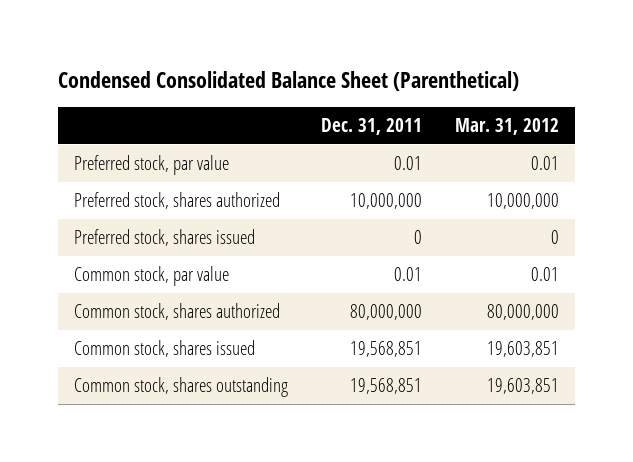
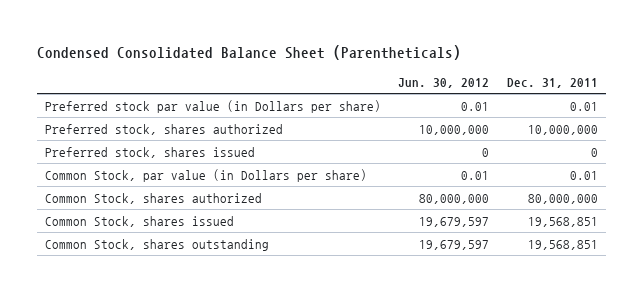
- Condensed Consolidated Balance Sheet (Parenthetical)
+ Condensed Consolidated Balance Sheet (Parentheticals)
- | Dec. 31, 2011 | Mar. 31, 2012
+ | Jun. 30, 2012 | Dec. 31, 2011
- Preferred stock, par value | 0.01 | 0.01
+ Preferred stock par value (in Dollars per share) | 0.01 | 0.01
- Common stock, par value | 0.01 | 0.01
- Common stock, shares authorized | 80,000,000 | 80,000,000
- Common stock, shares issued | 19,568,851 | 19,603,851
- Common stock, shares outstanding | 19,568,851 | 19,603,851
+ Common Stock, par value (in Dollars per share) | 0.01 | 0.01
+ Common Stock, shares authorized | 80,000,000 | 80,000,000
+ Common Stock, shares issued | 19,679,597 | 19,568,851
+ Common Stock, shares outstanding | 19,679,597 | 19,568,851

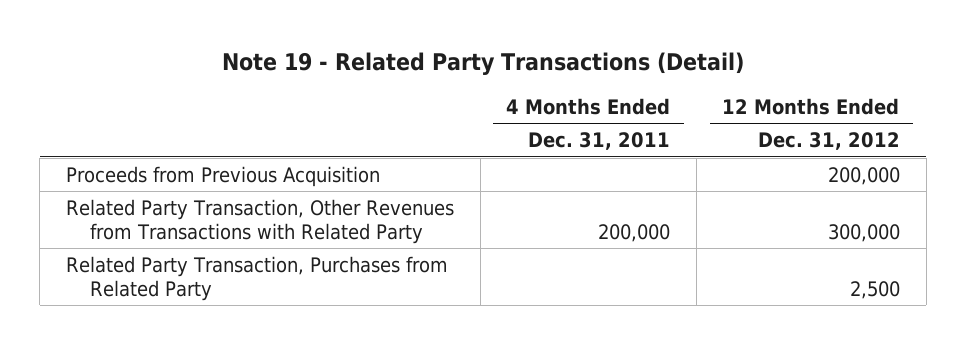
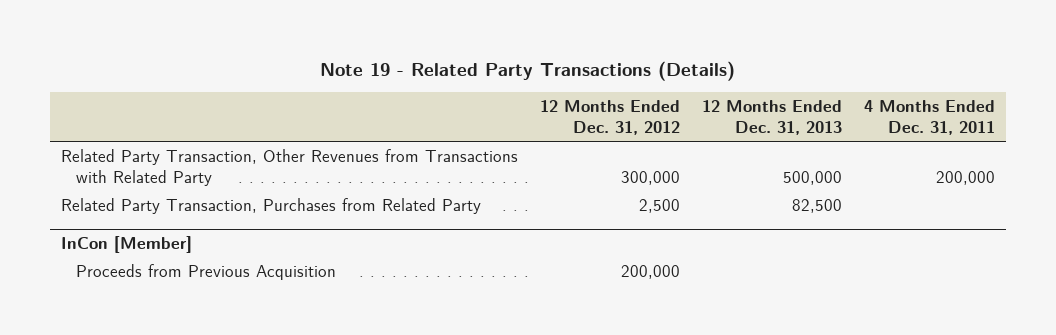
- Note 19 - Related Party Transactions (Detail)
+ Note 19 - Related Party Transactions (Details)
- | 4 Months Ended Dec. 31, 2011 | 12 Months Ended Dec. 31, 2012
+ | 12 Months Ended Dec. 31, 2012 | 12 Months Ended Dec. 31, 2013 | 4 Months Ended Dec. 31, 2011
- Proceeds from Previous Acquisition | | 200,000
+ InCon [Member]
+ Proceeds from Previous Acquisition | 200,000 | |

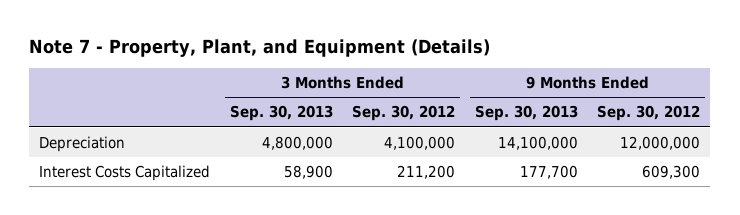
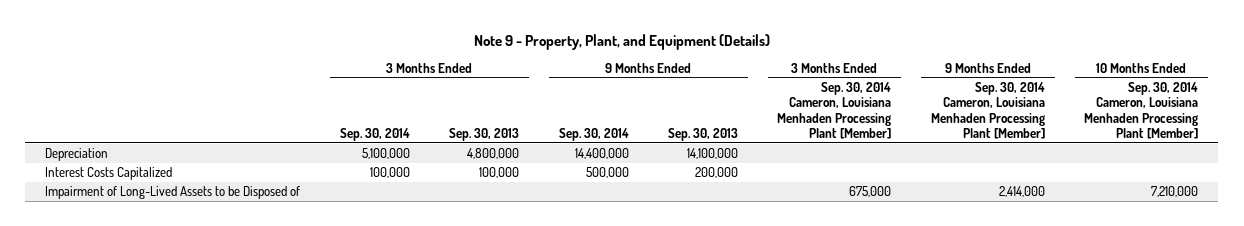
- Note 7 - Property, Plant, and Equipment (Details)
+ Note 9 - Property, Plant, and Equipment (Details)
- | 3 Months Ended Sep. 30, 2013 | 3 Months Ended Sep. 30, 2012 | 9 Months Ended Sep. 30, 2013 | 9 Months Ended Sep. 30, 2012
+ | 3 Months Ended Sep. 30, 2014 | 3 Months Ended Sep. 30, 2013 | 9 Months Ended Sep. 30, 2014 | 9 Months Ended Sep. 30, 2013 | 3 Months Ended Sep. 30, 2014 Cameron, Louisiana Menhaden Processing Plant [Member] | 9 Months Ended Sep. 30, 2014 Cameron, Louisiana Menhaden Processing Plant [Member] | 10 Months Ended Sep. 30, 2014 Cameron, Louisiana Menhaden Processing Plant [Member]
- Interest Costs Capitalized | 58,900 | 211,200 | 177,700 | 609,300
+ Interest Costs Capitalized | 100,000 | 100,000 | 500,000 | 200,000 | | |
+ Impairment of Long-Lived Assets to be Disposed of | | | | | 675,000 | 2,414,000 | 7,210,000

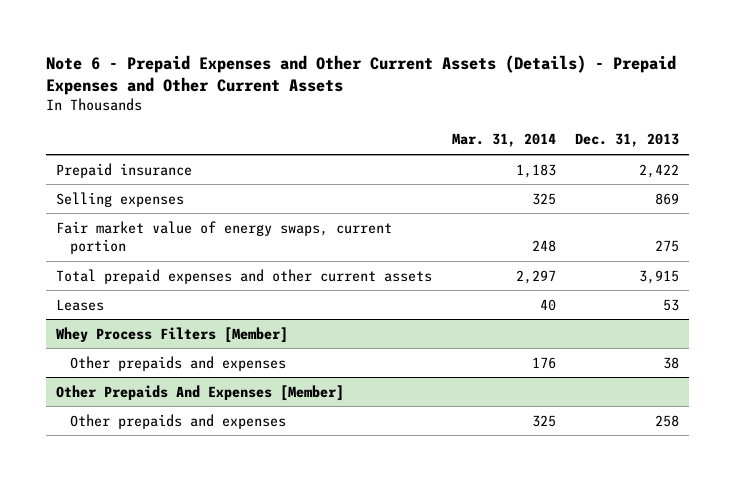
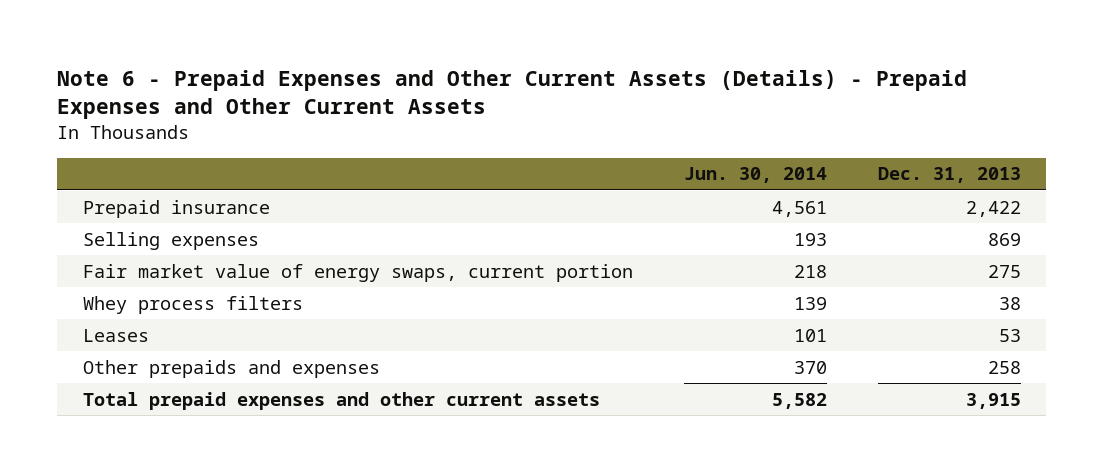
- | Mar. 31, 2014 | Dec. 31, 2013
+ | Jun. 30, 2014 | Dec. 31, 2013
+ Whey process filters | 139 | 38
- Whey Process Filters [Member]
- Other prepaids and expenses | 176 | 38
- Other Prepaids And Expenses [Member]
moved down: Total prepaid expenses and other current assets | 5,582 | 3,915

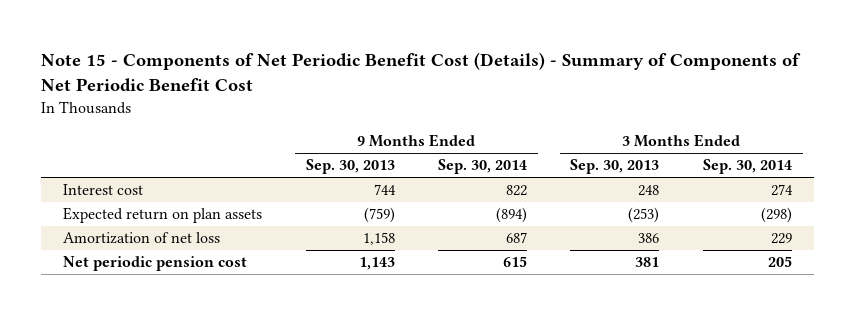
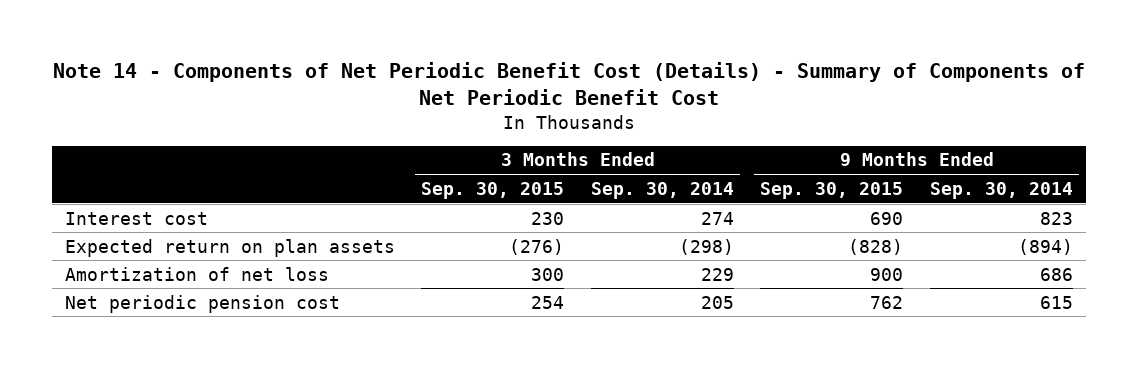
- Note 15 - Components of Net Periodic Benefit Cost (Details) - Summary of Components of Net Periodic Benefit Cost
+ Note 14 - Components of Net Periodic Benefit Cost (Details) - Summary of Components of Net Periodic Benefit Cost
- | 9 Months Ended Sep. 30, 2013 | 9 Months Ended Sep. 30, 2014 | 3 Months Ended Sep. 30, 2013 | 3 Months Ended Sep. 30, 2014
+ | 3 Months Ended Sep. 30, 2015 | 3 Months Ended Sep. 30, 2014 | 9 Months Ended Sep. 30, 2015 | 9 Months Ended Sep. 30, 2014
- Interest cost | 744 | 822 | 248 | 274
+ Interest cost | 230 | 274 | 690 | 823
- Amortization of net loss | 1,158 | 687 | 386 | 229
+ Amortization of net loss | 300 | 229 | 900 | 686

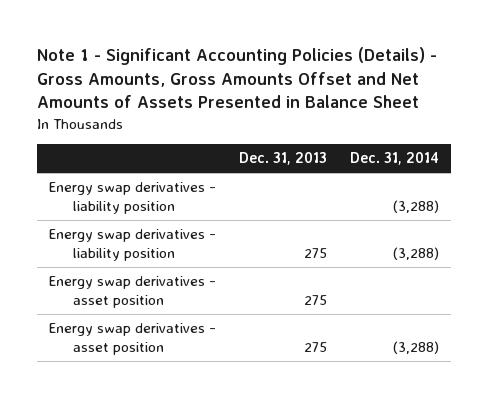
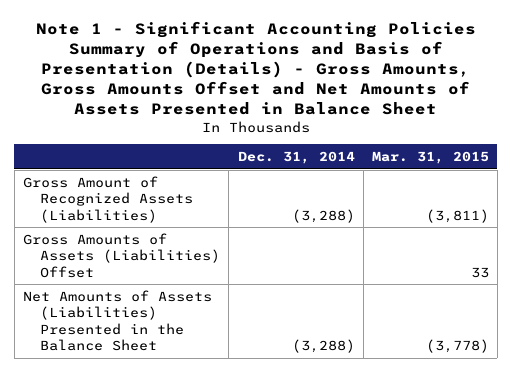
- Note 1 - Significant Accounting Policies (Details) - Gross Amounts, Gross Amounts Offset and Net Amounts of Assets Presented in Balance Sheet
+ Note 1 - Significant Accounting Policies Summary of Operations and Basis of Presentation (Details) - Gross Amounts, Gross Amounts Offset and Net Amounts of Assets Presented in Balance Sheet
- | Dec. 31, 2013 | Dec. 31, 2014
+ | Dec. 31, 2014 | Mar. 31, 2015
- Energy swap derivatives - liability position | | (3,288)
- Energy swap derivatives - liability position | 275 | (3,288)
- Energy swap derivatives - asset position | 275 |
- Energy swap derivatives - asset position | 275 | (3,288)
+ Gross Amount of Recognized Assets (Liabilities) | (3,288) | (3,811)
+ Gross Amounts of Assets (Liabilities) Offset | | 33
+ Net Amounts of Assets (Liabilities) Presented in the Balance Sheet | (3,288) | (3,778)

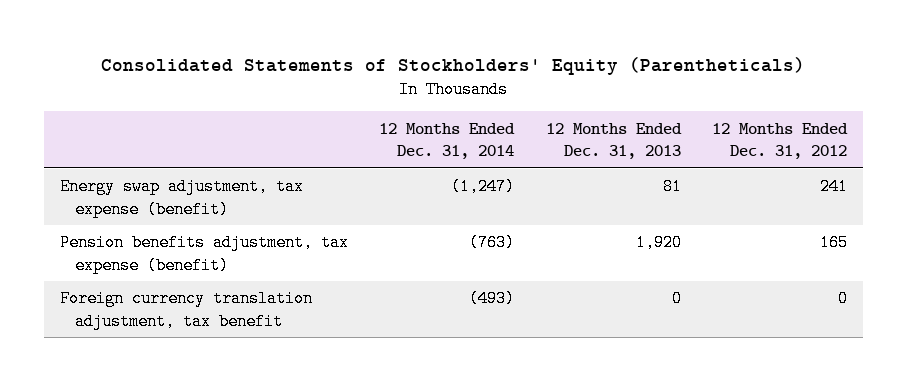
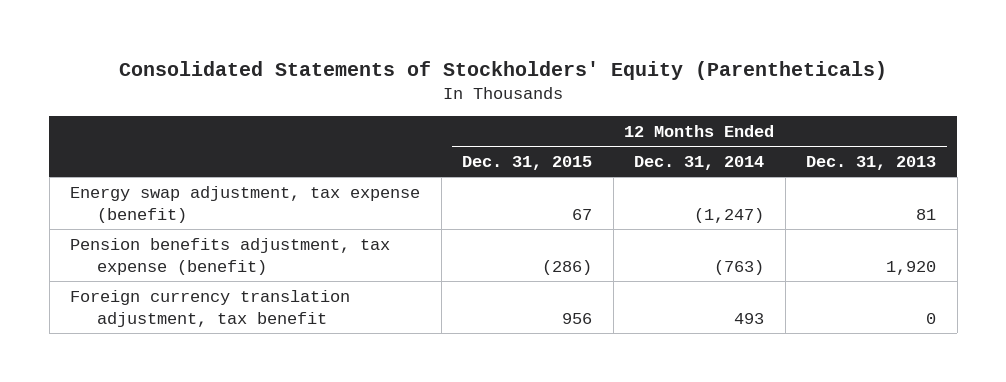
- | 12 Months Ended Dec. 31, 2014 | 12 Months Ended Dec. 31, 2013 | 12 Months Ended Dec. 31, 2012
+ | 12 Months Ended Dec. 31, 2015 | 12 Months Ended Dec. 31, 2014 | 12 Months Ended Dec. 31, 2013
- Enеrgy swap adjustmеnt, tax expense (bеnеfit) | (1,247) | 81 | 241
- Pеnsion bеnеfits adjustmеnt, tax expense (bеnеfit) | (763) | 1,920 | 165
- Foreign currency translation adjustment, tax benefit | (493) | 0 | 0
+ Enеrgy swap adjustmеnt, tax expense (benefit) | 67 | (1,247) | 81
+ Pеnsion bеnеfits adjustmеnt, tax expense (benefit) | (286) | (763) | 1,920
+ Foreign currency translation adjustment, tax benefit | 956 | 493 | 0

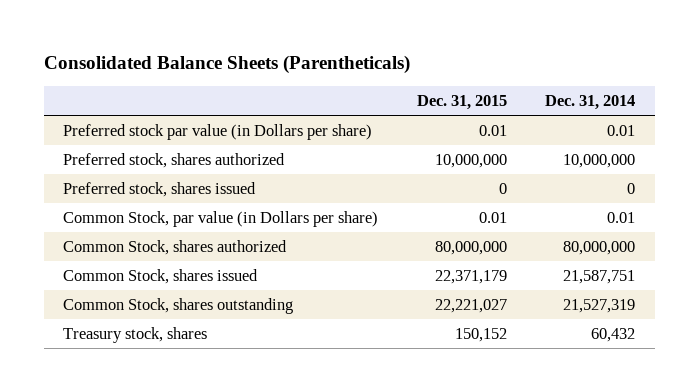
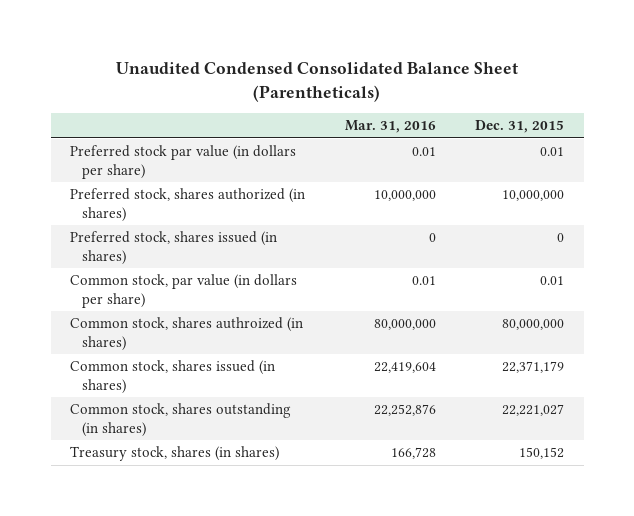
- Consolidated Balance Sheets (Parentheticals)
+ Unaudited Condensed Consolidated Balance Sheet (Parentheticals)
- | Dec. 31, 2015 | Dec. 31, 2014
+ | Mar. 31, 2016 | Dec. 31, 2015
- Preferred stock par value (in Dollars per share) | 0.01 | 0.01
- Preferred stock, shares authorized | 10,000,000 | 10,000,000
- Preferred stock, shares issued | 0 | 0
- Common Stock, par value (in Dollars per share) | 0.01 | 0.01
- Common Stock, shares authorized | 80,000,000 | 80,000,000
- Common Stock, shares issued | 22,371,179 | 21,587,751
- Common Stock, shares outstanding | 22,221,027 | 21,527,319
- Treasury stock, shares | 150,152 | 60,432
+ Preferred stock par value (in dollars per share) | 0.01 | 0.01
+ Preferred stock, shares authorized (in shares) | 10,000,000 | 10,000,000
+ Preferred stock, shares issued (in shares) | 0 | 0
+ Common stock, par value (in dollars per share) | 0.01 | 0.01
+ Common stock, shares authroized (in shares) | 80,000,000 | 80,000,000
+ Common stock, shares issued (in shares) | 22,419,604 | 22,371,179
+ Common stock, shares outstanding (in shares) | 22,252,876 | 22,221,027
+ Treasury stock, shares (in shares) | 166,728 | 150,152

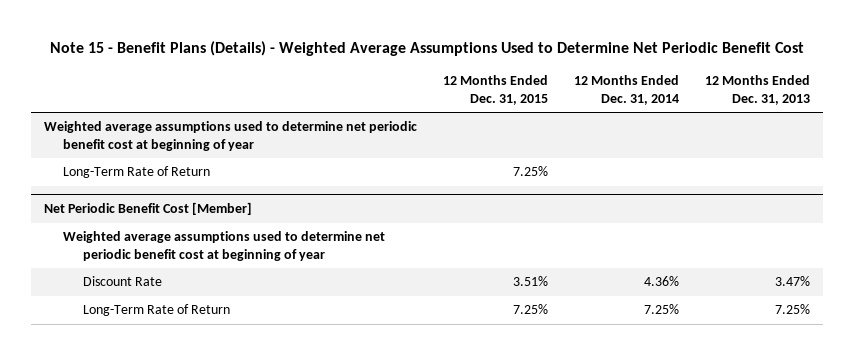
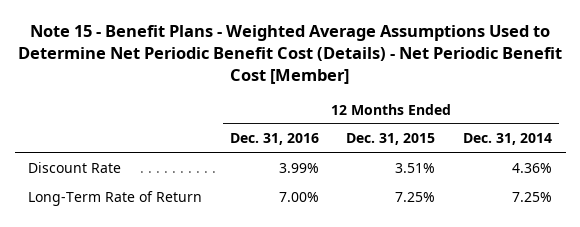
- Note 15 - Benefit Plans (Details) - Weighted Average Assumptions Used to Determine Net Periodic Benefit Cost
+ Note 15 - Benefit Plans - Weighted Average Assumptions Used to Determine Net Periodic Benefit Cost (Details) - Net Periodic Benefit Cost [Member]
- | 12 Months Ended Dec. 31, 2015 | 12 Months Ended Dec. 31, 2014 | 12 Months Ended Dec. 31, 2013
+ | 12 Months Ended Dec. 31, 2016 | 12 Months Ended Dec. 31, 2015 | 12 Months Ended Dec. 31, 2014
- Weighted average assumptions used to determine net periodic benefit cost at beginning of year
- Long-Term Rate of Return | 7.25% | |
- Net Periodic Benefit Cost [Member]
- Weighted average assumptions used to determine net periodic benefit cost at beginning of year

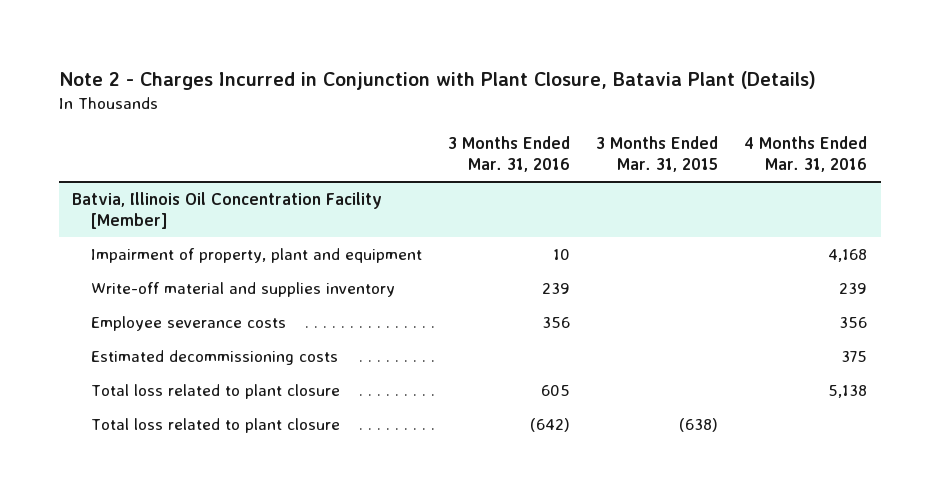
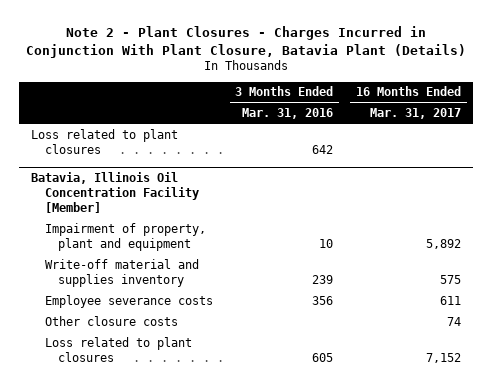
- Note 2 - Charges Incurred in Conjunction with Plant Closure, Batavia Plant (Details)
+ Note 2 - Plant Closures - Charges Incurred in Conjunction With Plant Closure, Batavia Plant (Details)
- | 3 Months Ended Mar. 31, 2016 | 3 Months Ended Mar. 31, 2015 | 4 Months Ended Mar. 31, 2016
+ | 3 Months Ended Mar. 31, 2016 | 16 Months Ended Mar. 31, 2017
- Batvia, Illinois Oil Concentration Facility [Member]
+ Loss related to plant closures | 642 |
+ Batavia, Illinois Oil Concentration Facility [Member]
- Estimated decommissioning costs | | | 375
- Total loss related to plant closure | 605 | | 5,138
- Total loss related to plant closure | (642) | (638) |
+ Other closure costs | | 74
+ Loss related to plant closures | 605 | 7,152

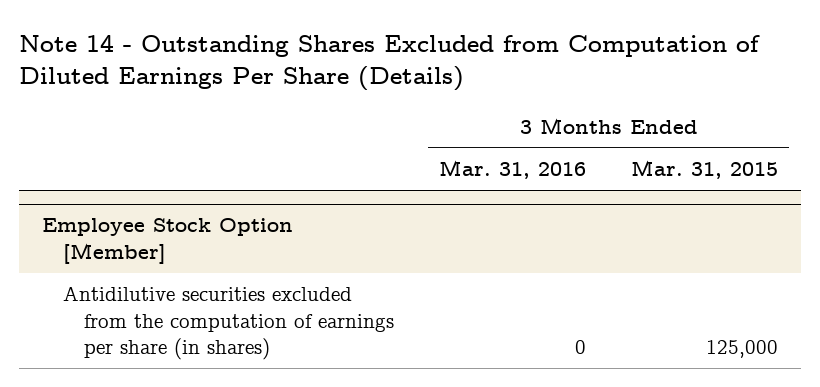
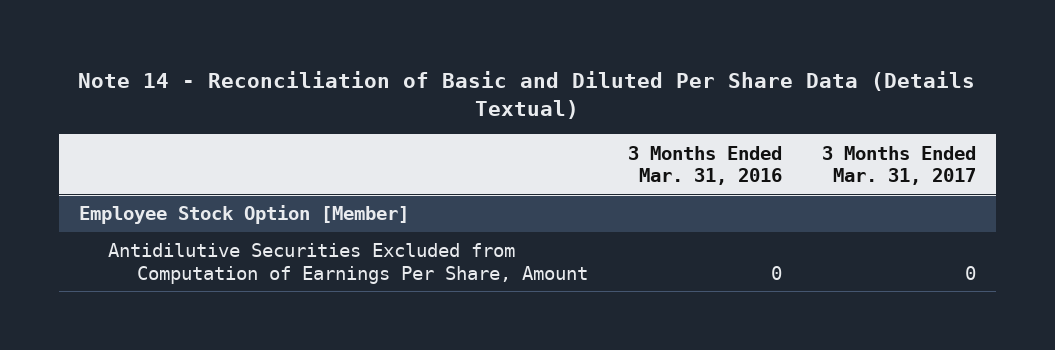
- Note 14 - Outstanding Shares Excluded from Computation of Diluted Earnings Per Share (Details)
+ Note 14 - Reconciliation of Basic and Diluted Per Share Data (Details Textual)
- | 3 Months Ended Mar. 31, 2016 | 3 Months Ended Mar. 31, 2015
+ | 3 Months Ended Mar. 31, 2016 | 3 Months Ended Mar. 31, 2017
@ Employee Stock Option [Member]
- Antidilutive securities excluded from the computation of earnings per share (in shares) | 0 | 125,000
+ Antidilutive Securities Excluded from Computation of Earnings Per Share, Amount | 0 | 0

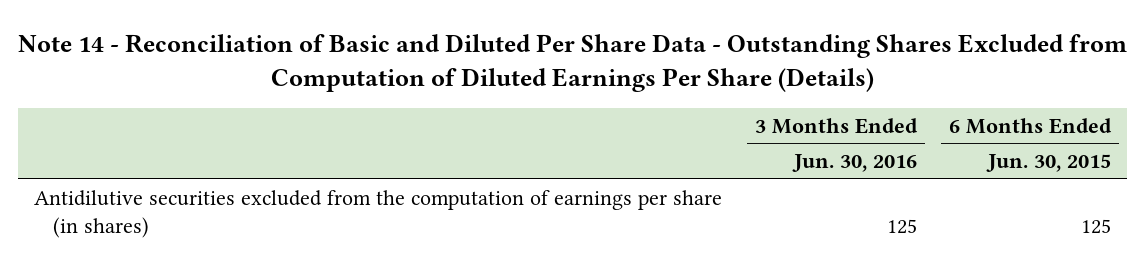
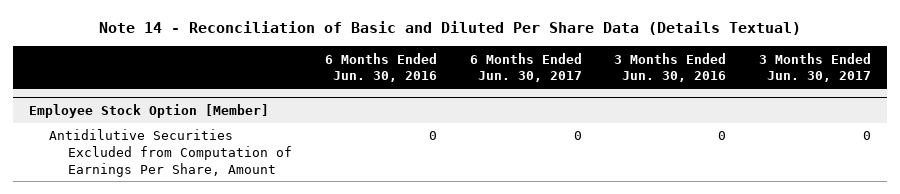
- Note 14 - Reconciliation of Basic and Diluted Per Share Data - Outstanding Shares Excluded from Computation of Diluted Earnings Per Share (Details)
+ Note 14 - Reconciliation of Basic and Diluted Per Share Data (Details Textual)
- | 3 Months Ended Jun. 30, 2016 | 6 Months Ended Jun. 30, 2015
+ | 6 Months Ended Jun. 30, 2016 | 6 Months Ended Jun. 30, 2017 | 3 Months Ended Jun. 30, 2016 | 3 Months Ended Jun. 30, 2017
- Antidilutive securities excluded from the computation of earnings per share (in shares) | 125 | 125
+ Employee Stock Option [Member]
+ Antidilutive Securities Excluded from Computation of Earnings Per Share, Amount | 0 | 0 | 0 | 0

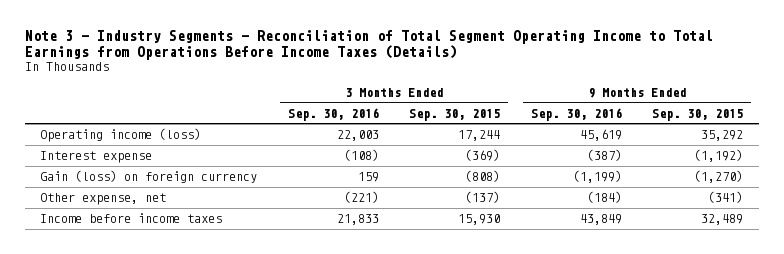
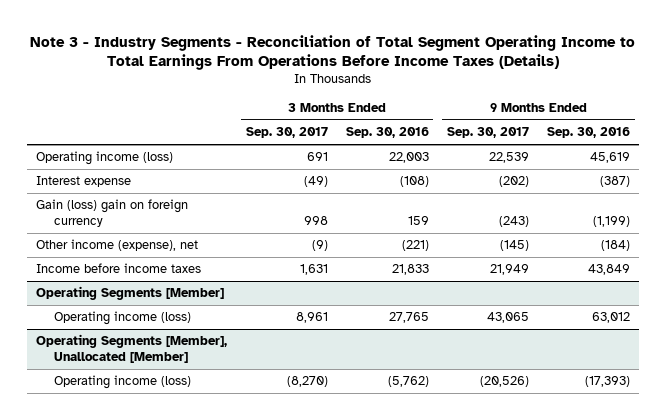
- Note 3 - Industry Segments - Reconciliation of Total Segment Operating Income to Total Earnings from Operations Before Income Taxes (Details)
+ Note 3 - Industry Segments - Reconciliation of Total Segment Operating Income to Total Earnings From Operations Before Income Taxes (Details)
- | 3 Months Ended Sep. 30, 2016 | 3 Months Ended Sep. 30, 2015 | 9 Months Ended Sep. 30, 2016 | 9 Months Ended Sep. 30, 2015
+ | 3 Months Ended Sep. 30, 2017 | 3 Months Ended Sep. 30, 2016 | 9 Months Ended Sep. 30, 2017 | 9 Months Ended Sep. 30, 2016
- Gain (loss) on foreign currency | 159 | (808) | (1,199) | (1,270)
- Other expense, net | (221) | (137) | (184) | (341)
+ Gain (loss) gain on foreign currency | 998 | 159 | (243) | (1,199)
+ Other income (expense), net | (9) | (221) | (145) | (184)
+ Operating Segments [Member]
+ Operating income (loss) | 8,961 | 27,765 | 43,065 | 63,012
+ Operating Segments [Member], Unallocated [Member]
+ Operating income (loss) | (8,270) | (5,762) | (20,526) | (17,393)

